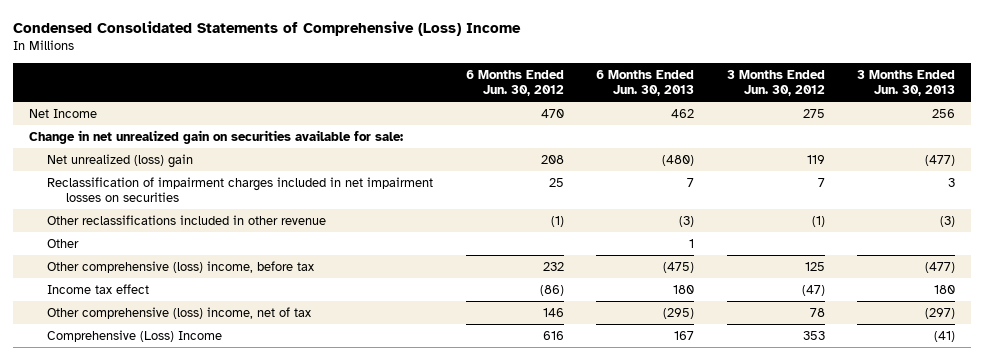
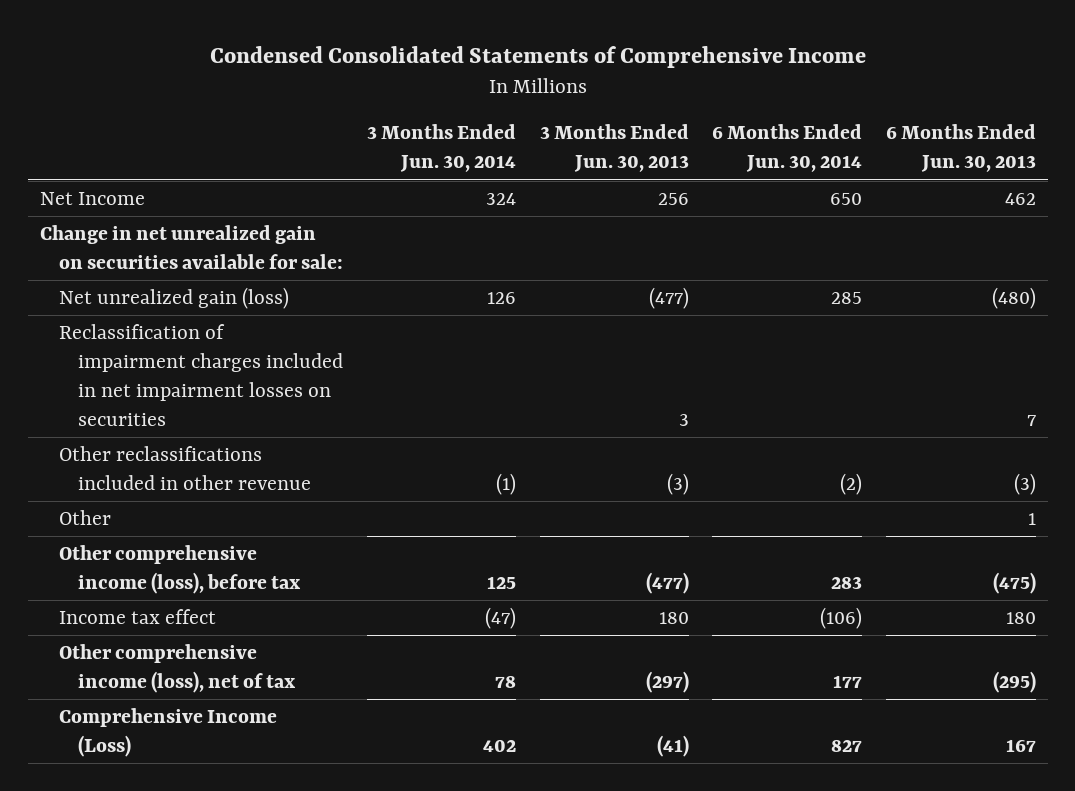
- Condensed Consolidated Statements of Comprehensive (Loss) Income
+ Condensed Consolidated Statements of Comprehensive Income
- | 6 Months Ended Jun. 30, 2012 | 6 Months Ended Jun. 30, 2013 | 3 Months Ended Jun. 30, 2012 | 3 Months Ended Jun. 30, 2013
+ | 3 Months Ended Jun. 30, 2014 | 3 Months Ended Jun. 30, 2013 | 6 Months Ended Jun. 30, 2014 | 6 Months Ended Jun. 30, 2013
- Net unrealized (loss) gain | 208 | (480) | 119 | (477)
+ Net unrealized gain (loss) | 126 | (477) | 285 | (480)
- Other comprehensive (loss) income, before tax | 232 | (475) | 125 | (477)
+ Other comprehensive income (loss), before tax | 125 | (477) | 283 | (475)
- Other comprehensive (loss) income, net of tax | 146 | (295) | 78 | (297)
- Comprehensive (Loss) Income | 616 | 167 | 353 | (41)
+ Other comprehensive income (loss), net of tax | 78 | (297) | 177 | (295)
+ Comprehensive Income (Loss) | 402 | (41) | 827 | 167

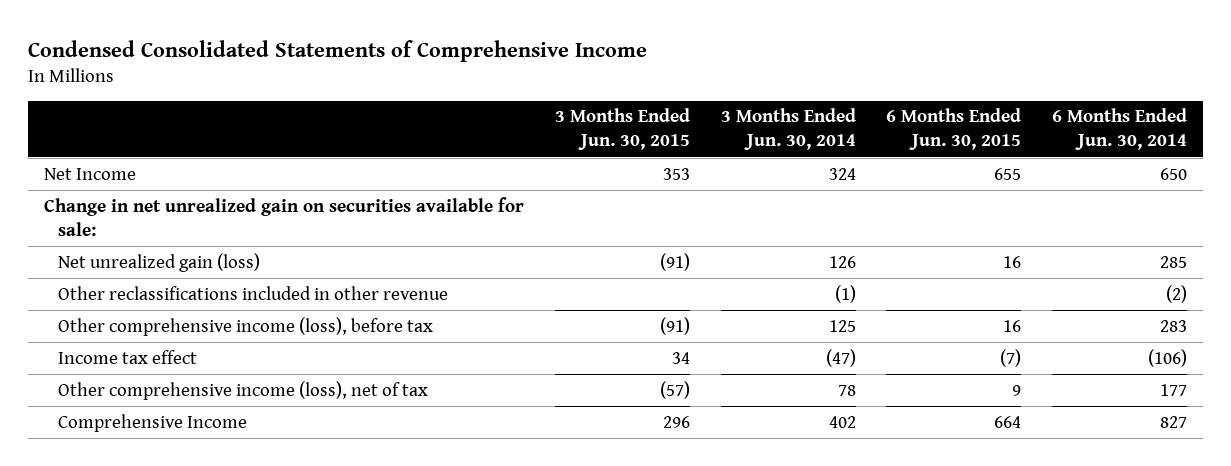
- | 3 Months Ended Jun. 30, 2014 | 3 Months Ended Jun. 30, 2013 | 6 Months Ended Jun. 30, 2014 | 6 Months Ended Jun. 30, 2013
+ | 3 Months Ended Jun. 30, 2015 | 3 Months Ended Jun. 30, 2014 | 6 Months Ended Jun. 30, 2015 | 6 Months Ended Jun. 30, 2014
- Reclassification of impairment charges included in net impairment losses on securities | | 3 | | 7
- Other | | | | 1
- Comprehensive Income (Loss) | 402 | (41) | 827 | 167
+ Comprehensive Income | 296 | 402 | 664 | 827

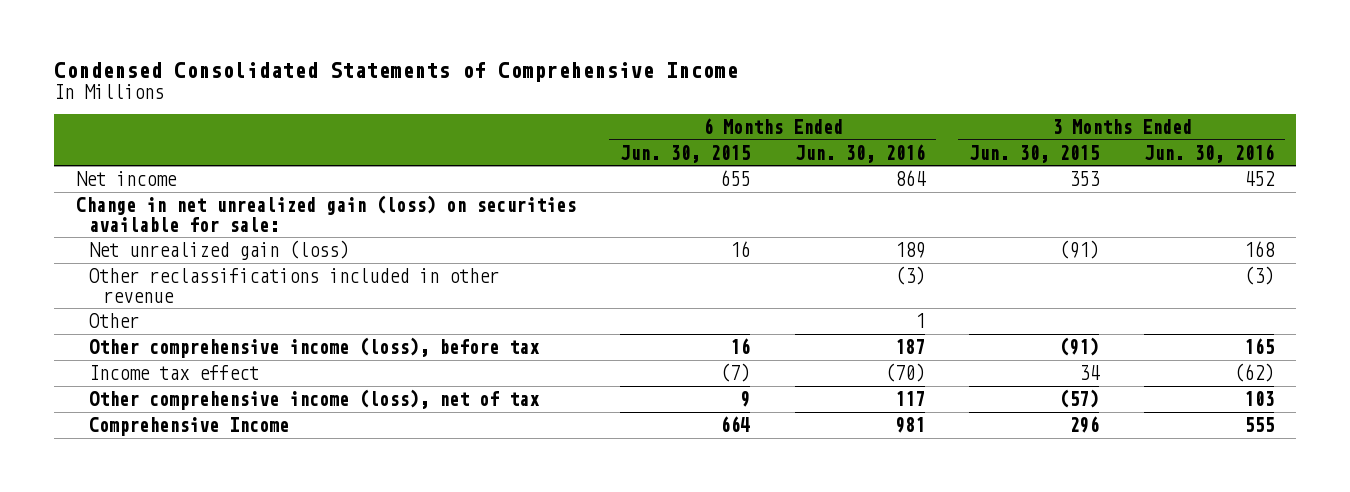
- | 3 Months Ended Jun. 30, 2015 | 3 Months Ended Jun. 30, 2014 | 6 Months Ended Jun. 30, 2015 | 6 Months Ended Jun. 30, 2014
+ | 6 Months Ended Jun. 30, 2015 | 6 Months Ended Jun. 30, 2016 | 3 Months Ended Jun. 30, 2015 | 3 Months Ended Jun. 30, 2016
- Net Income | 353 | 324 | 655 | 650
- Change in net unrealized gain on securities available for sale:
+ Net income | 655 | 864 | 353 | 452
+ Change in net unrealized gain (loss) on securities available for sale:
+ Other | | 1 | |

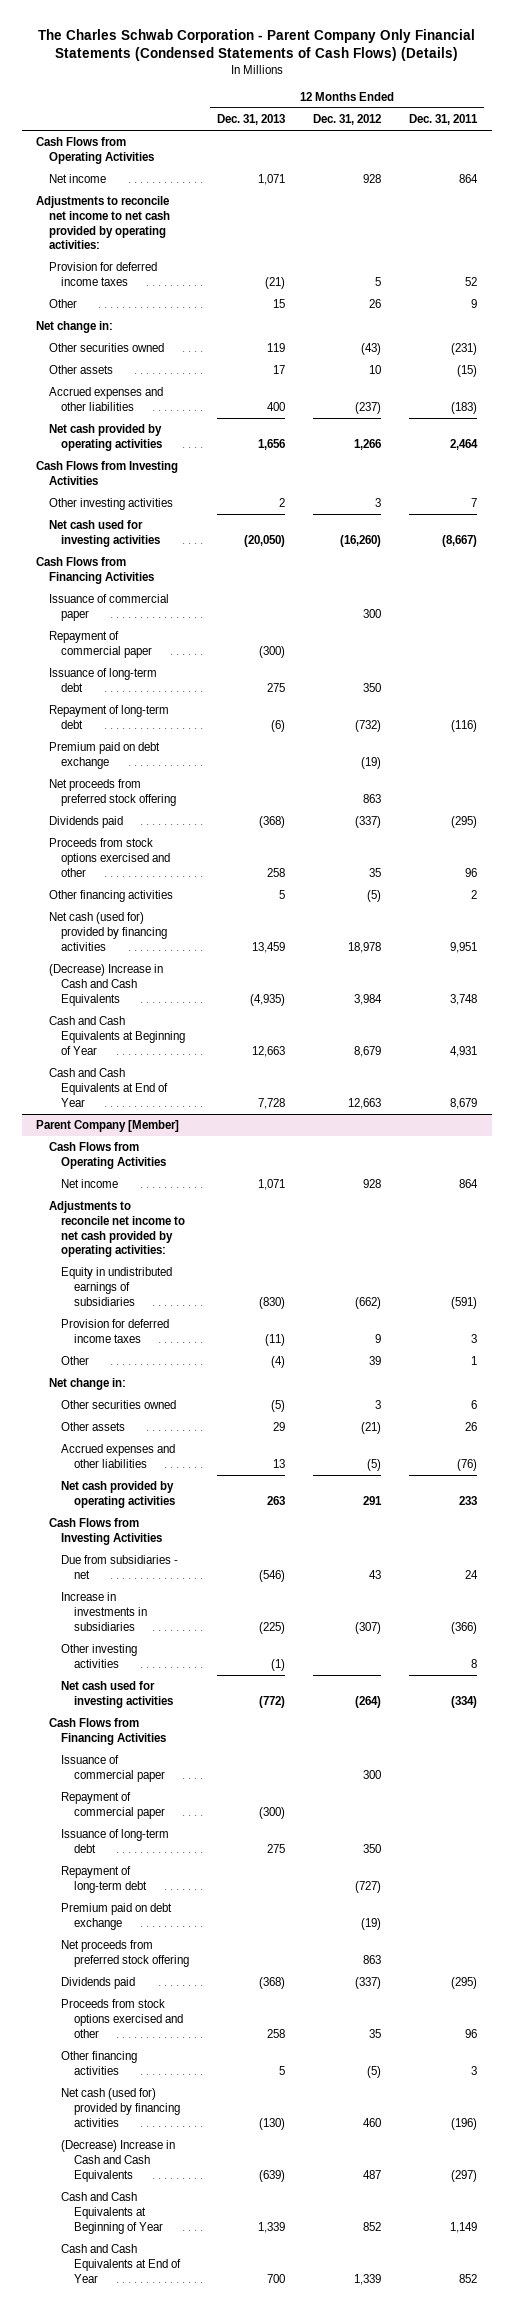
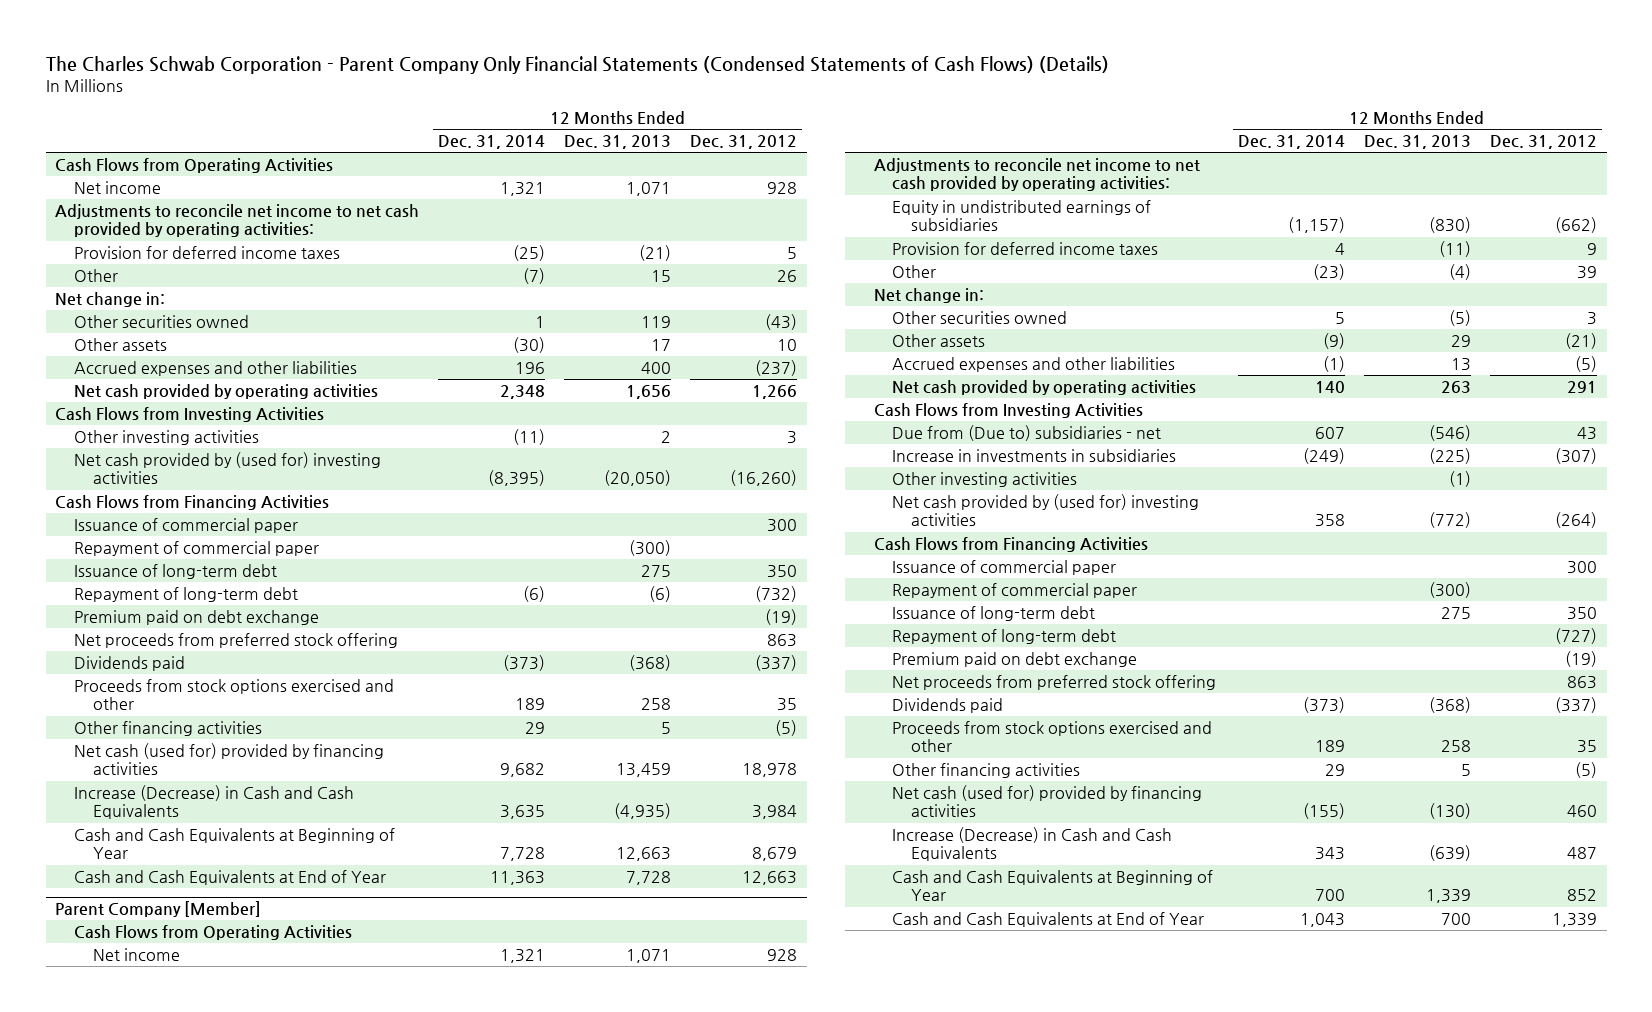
- | 12 Months Ended Dec. 31, 2013 | 12 Months Ended Dec. 31, 2012 | 12 Months Ended Dec. 31, 2011
+ | 12 Months Ended Dec. 31, 2014 | 12 Months Ended Dec. 31, 2013 | 12 Months Ended Dec. 31, 2012
- Net cash used for investing activities | (20,050) | (16,260) | (8,667)
+ Net cash provided by (used for) investing activities | (8,395) | (20,050) | (16,260)
- (Decrease) Increase in Cash and Cash Equivalents | (4,935) | 3,984 | 3,748
+ Increase (Decrease) in Cash and Cash Equivalents | 3,635 | (4,935) | 3,984
@ Parent Company [Member]
- Due from subsidiaries - net | (546) | 43 | 24
+ Due from (Due to) subsidiaries - net | 607 | (546) | 43
- Net cash used for investing activities | (772) | (264) | (334)
+ Net cash provided by (used for) investing activities | 358 | (772) | (264)
- (Decrease) Increase in Cash and Cash Equivalents | (639) | 487 | (297)
+ Increase (Decrease) in Cash and Cash Equivalents | 343 | (639) | 487

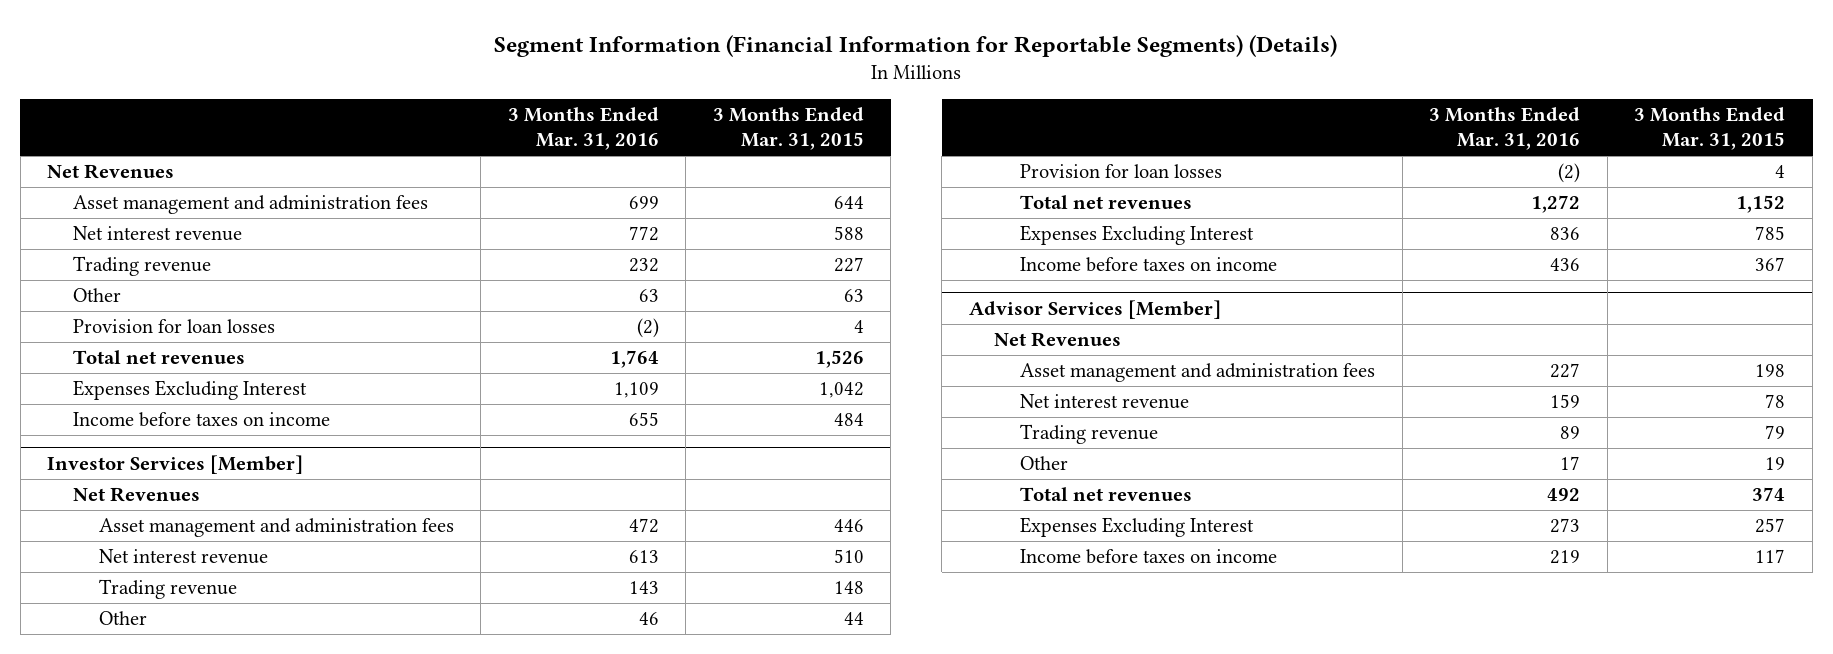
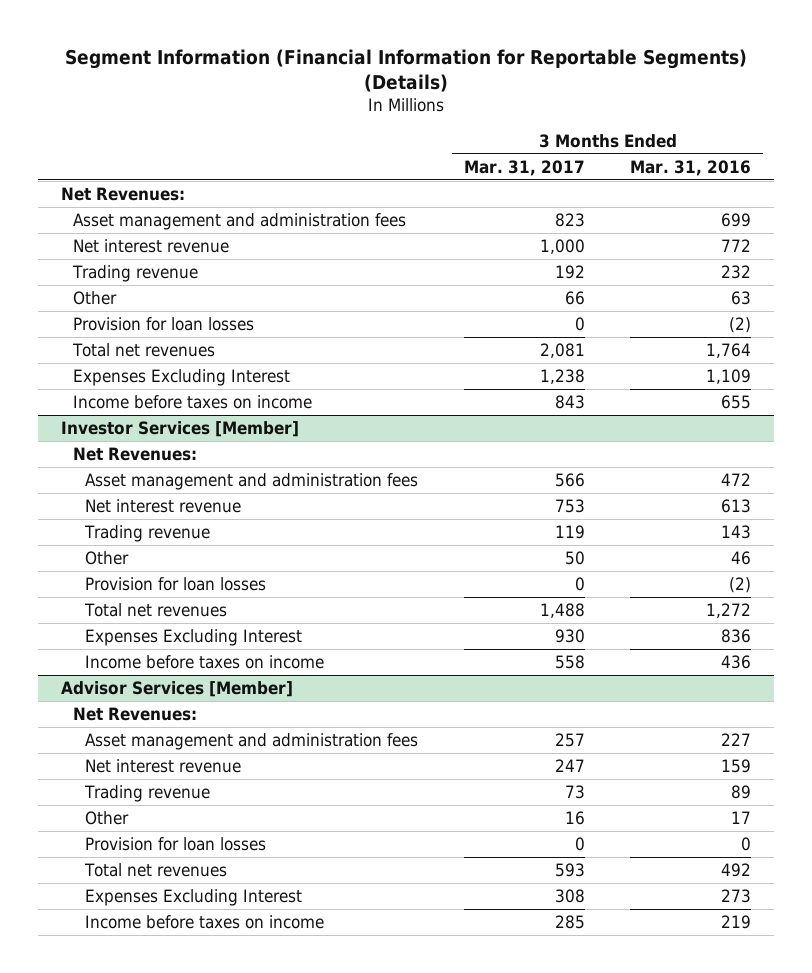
- | 3 Months Ended Mar. 31, 2016 | 3 Months Ended Mar. 31, 2015
+ | 3 Months Ended Mar. 31, 2017 | 3 Months Ended Mar. 31, 2016
- Net Revenues
+ Net Revenues:
@ Investor Services [Member]
- Net Revenues
+ Net Revenues:
@ Advisor Services [Member]
- Net Revenues
+ Net Revenues:
+ Provision for loan losses | 0 | 0

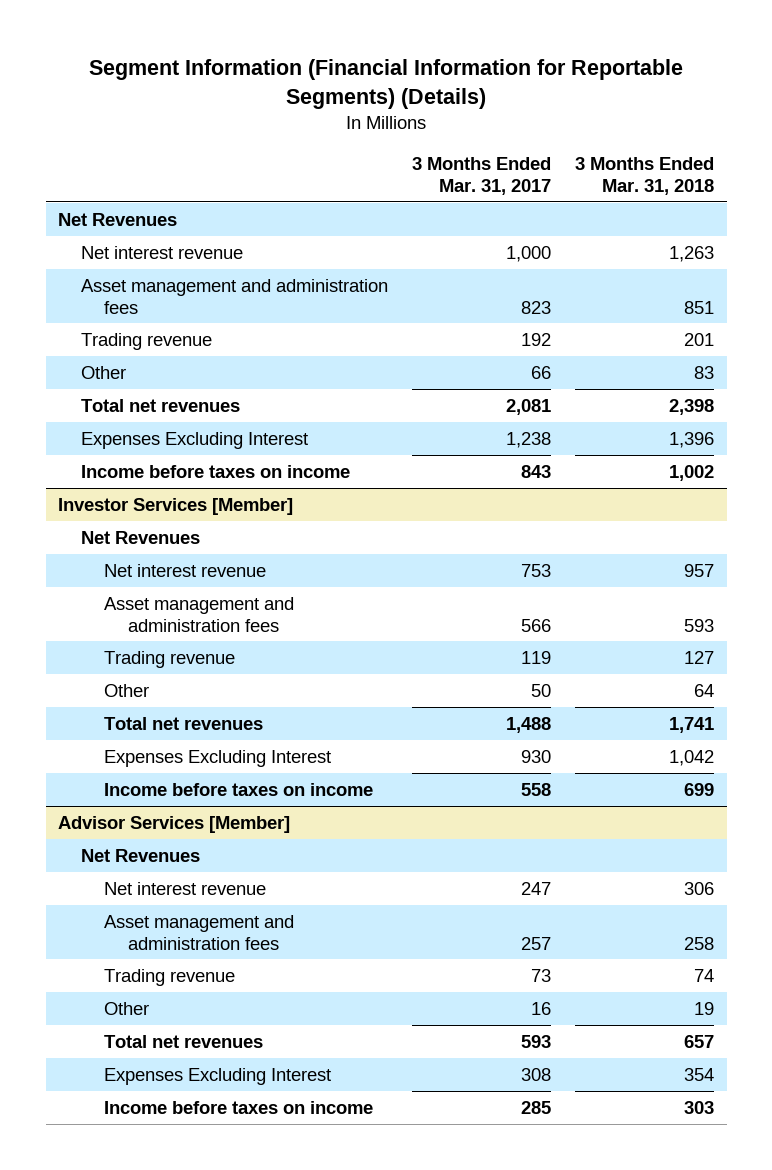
- | 3 Months Ended Mar. 31, 2017 | 3 Months Ended Mar. 31, 2016
+ | 3 Months Ended Mar. 31, 2017 | 3 Months Ended Mar. 31, 2018
- Net Revenues:
+ Net Revenues
moved down: Asset management and administration fees | 823 | 851
- Provision for loan losses | 0 | (2)
@ Investor Services [Member]
- Net Revenues:
+ Net Revenues
moved down: Asset management and administration fees | 566 | 593
- Provision for loan losses | 0 | (2)
@ Advisor Services [Member]
- Net Revenues:
+ Net Revenues
moved down: Asset management and administration fees | 257 | 258
- Provision for loan losses | 0 | 0

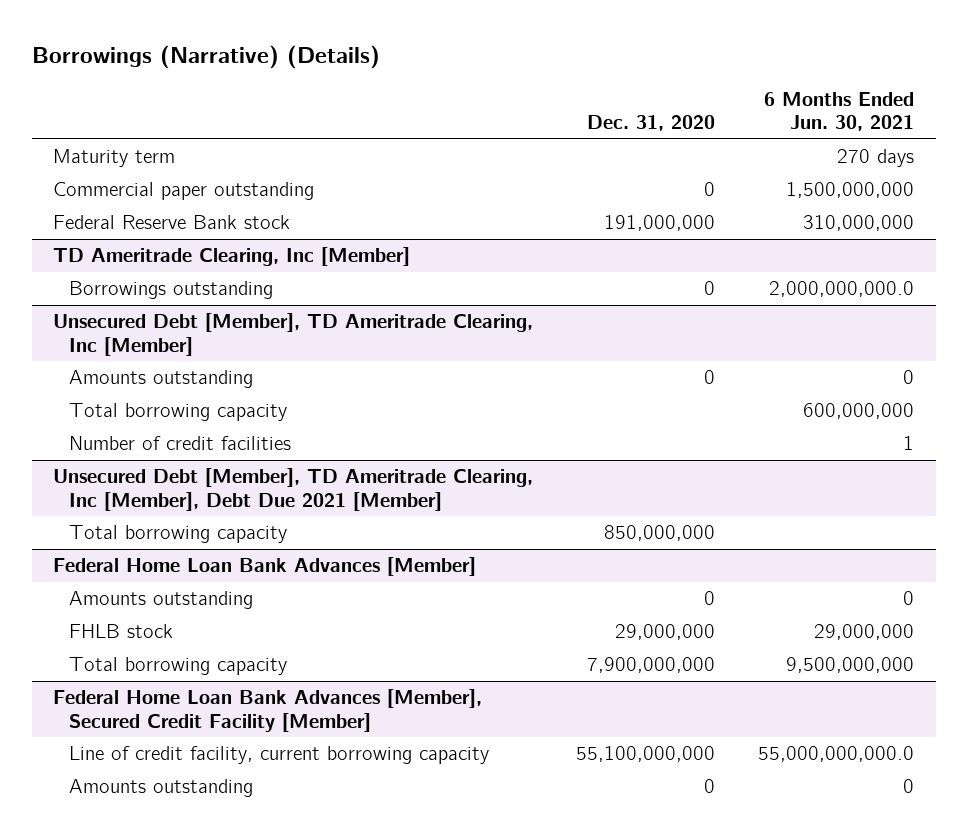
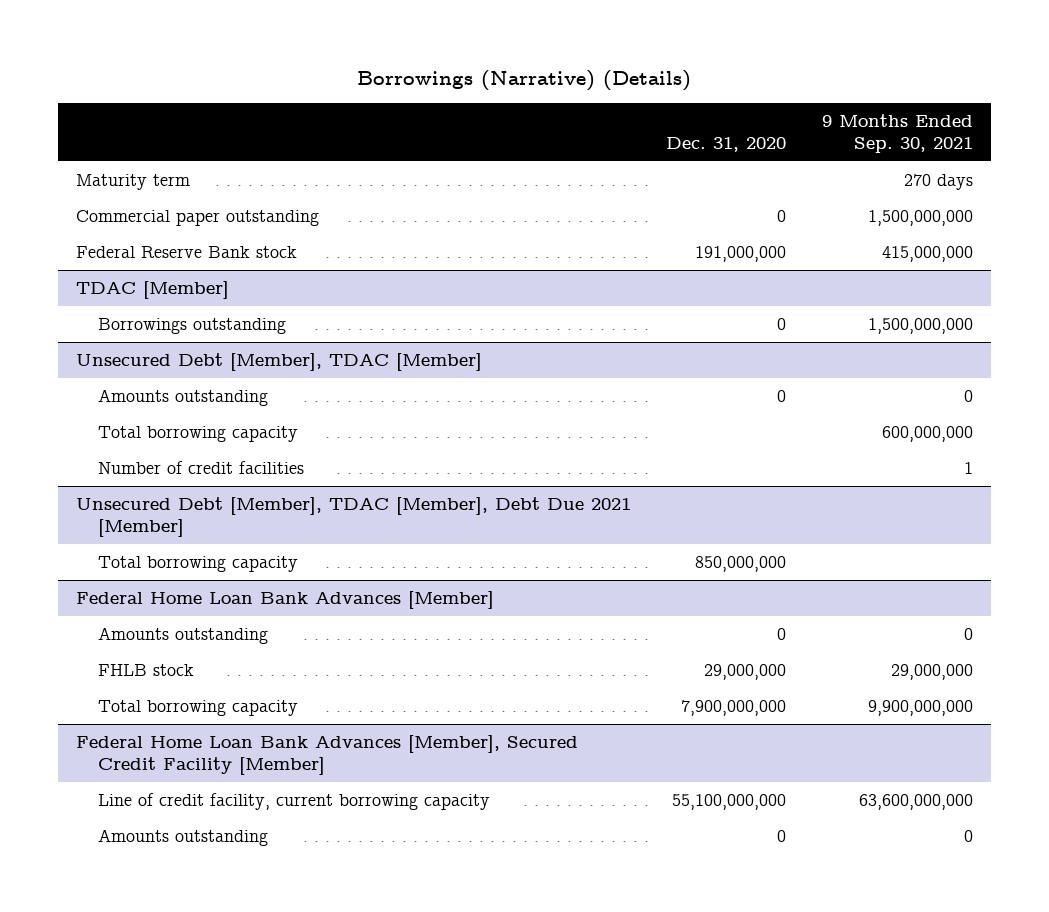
- | Dec. 31, 2020 | 6 Months Ended Jun. 30, 2021
+ | Dec. 31, 2020 | 9 Months Ended Sep. 30, 2021
- TD Ameritrade Clearing, Inc [Member]
+ TDAC [Member]
- Unsecured Debt [Member], TD Ameritrade Clearing, Inc [Member]
+ Unsecured Debt [Member], TDAC [Member]
- Unsecured Debt [Member], TD Ameritrade Clearing, Inc [Member], Debt Due 2021 [Member]
+ Unsecured Debt [Member], TDAC [Member], Debt Due 2021 [Member]

